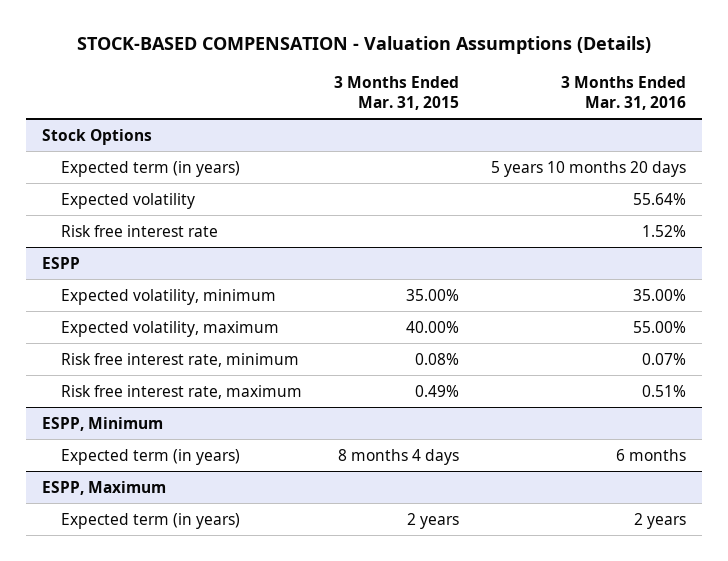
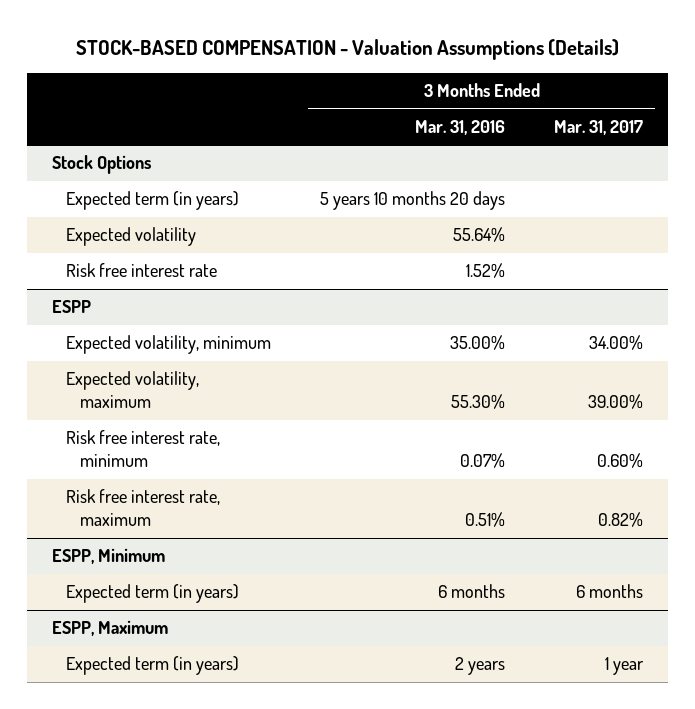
- | 3 Months Ended Mar. 31, 2015 | 3 Months Ended Mar. 31, 2016
+ | 3 Months Ended Mar. 31, 2016 | 3 Months Ended Mar. 31, 2017
@ ESPP
- Expected volatility, maximum | 40.00% | 55.00%
+ Expected volatility, maximum | 55.30% | 39.00%

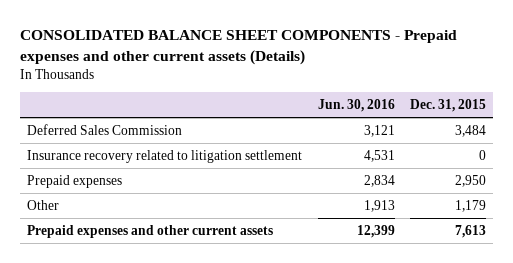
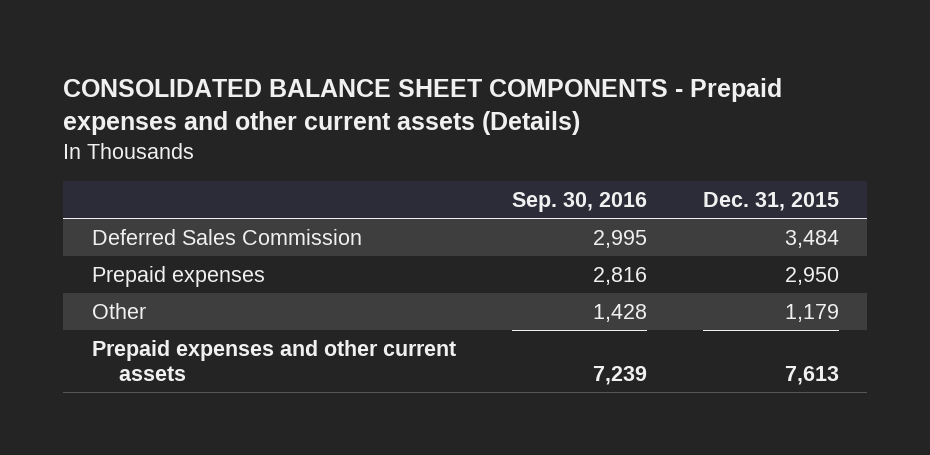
- | Jun. 30, 2016 | Dec. 31, 2015
+ | Sep. 30, 2016 | Dec. 31, 2015
- Insurance recovery related to litigation settlement | 4,531 | 0

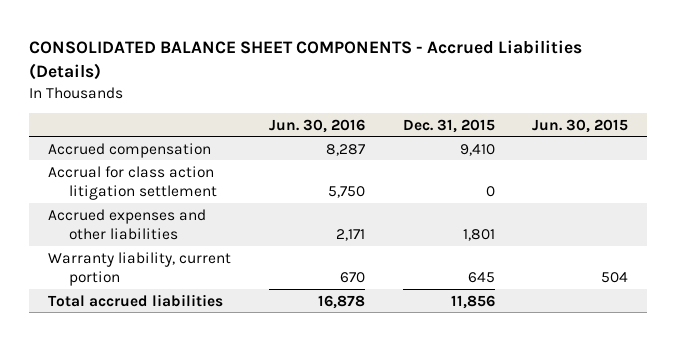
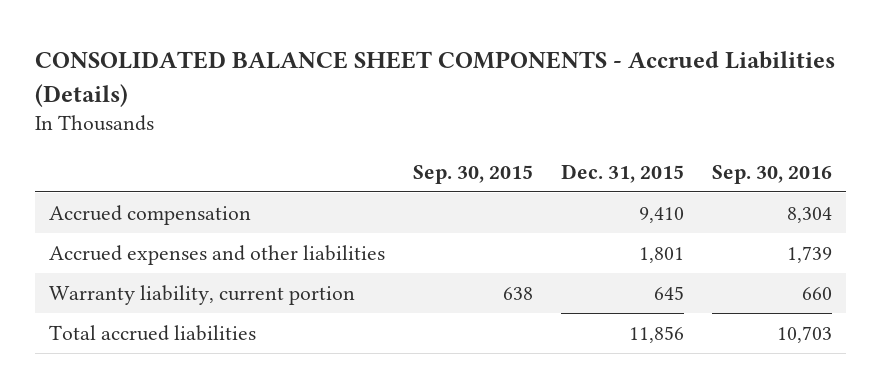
- | Jun. 30, 2016 | Dec. 31, 2015 | Jun. 30, 2015
+ | Sep. 30, 2015 | Dec. 31, 2015 | Sep. 30, 2016
- Accrual for class action litigation settlement | 5,750 | 0 |

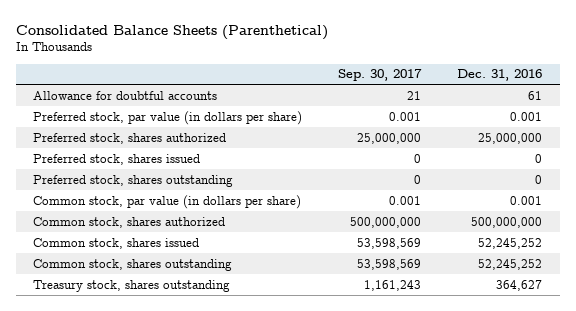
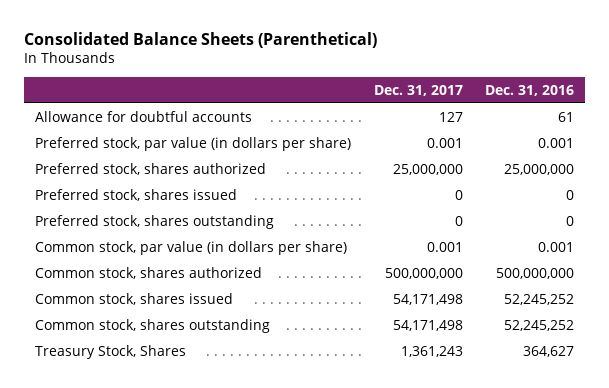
- | Sep. 30, 2017 | Dec. 31, 2016
+ | Dec. 31, 2017 | Dec. 31, 2016
- Treasury stock, shares outstanding | 1,161,243 | 364,627
+ Treasury Stock, Shares | 1,361,243 | 364,627

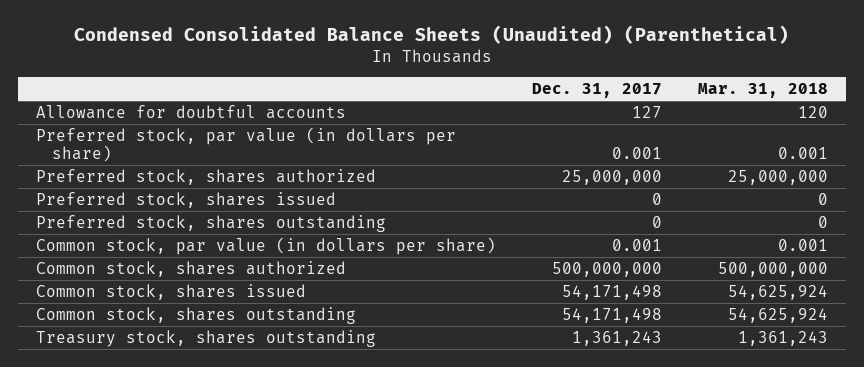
- Consolidated Balance Sheets (Parenthetical)
+ Condensed Consolidated Balance Sheets (Unaudited) (Parenthetical)
- | Dec. 31, 2017 | Dec. 31, 2016
+ | Dec. 31, 2017 | Mar. 31, 2018
- Treasury Stock, Shares | 1,361,243 | 364,627
+ Treasury stock, shares outstanding | 1,361,243 | 1,361,243

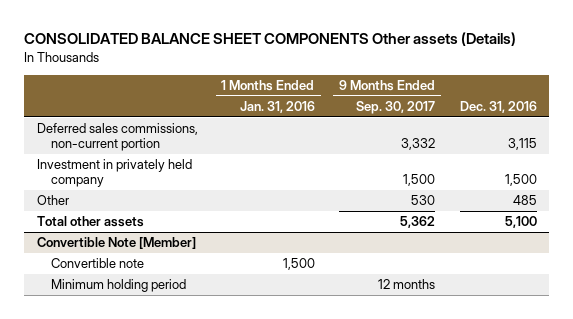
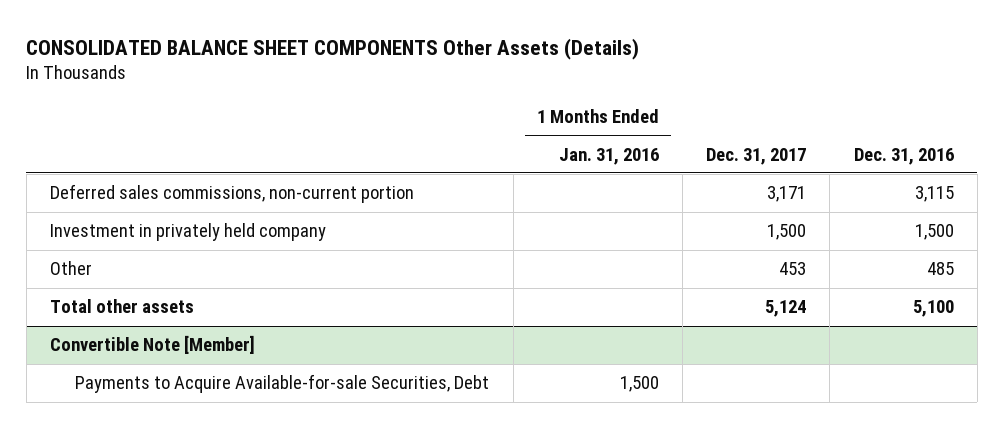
- CONSOLIDATED BALANCE SHEET COMPONENTS Other assets (Details)
+ CONSOLIDATED BALANCE SHEET COMPONENTS Other Assets (Details)
- | 1 Months Ended Jan. 31, 2016 | 9 Months Ended Sep. 30, 2017 | Dec. 31, 2016
+ | 1 Months Ended Jan. 31, 2016 | Dec. 31, 2017 | Dec. 31, 2016
@ Convertible Note [Member]
- Convertible note | 1,500 | |
- Minimum holding period | | 12 months |
+ Payments to Acquire Available-for-sale Securities, Debt | 1,500 | |

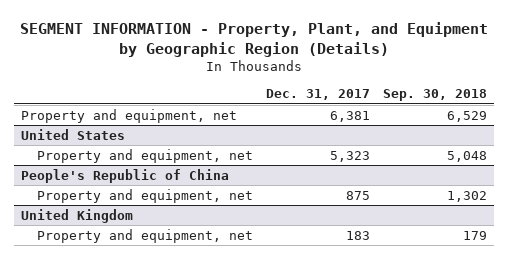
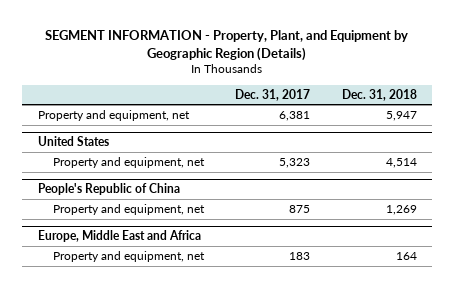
- | Dec. 31, 2017 | Sep. 30, 2018
+ | Dec. 31, 2017 | Dec. 31, 2018
- United Kingdom
+ Europe, Middle East and Africa

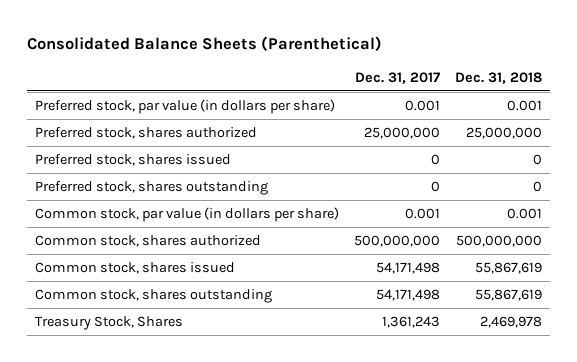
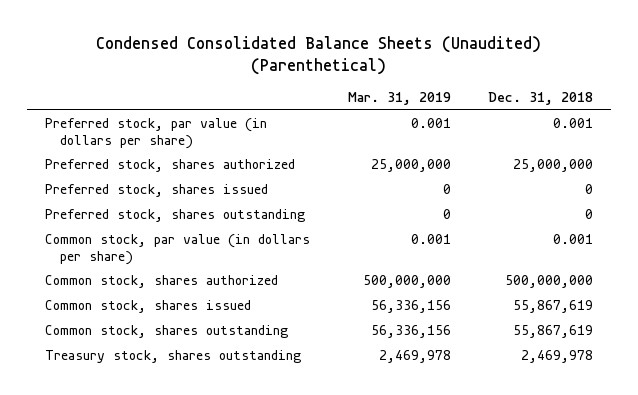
- Consolidated Balance Sheets (Parenthetical)
+ Condensed Consolidated Balance Sheets (Unaudited) (Parenthetical)
- | Dec. 31, 2017 | Dec. 31, 2018
+ | Mar. 31, 2019 | Dec. 31, 2018
- Treasury Stock, Shares | 1,361,243 | 2,469,978
+ Treasury stock, shares outstanding | 2,469,978 | 2,469,978

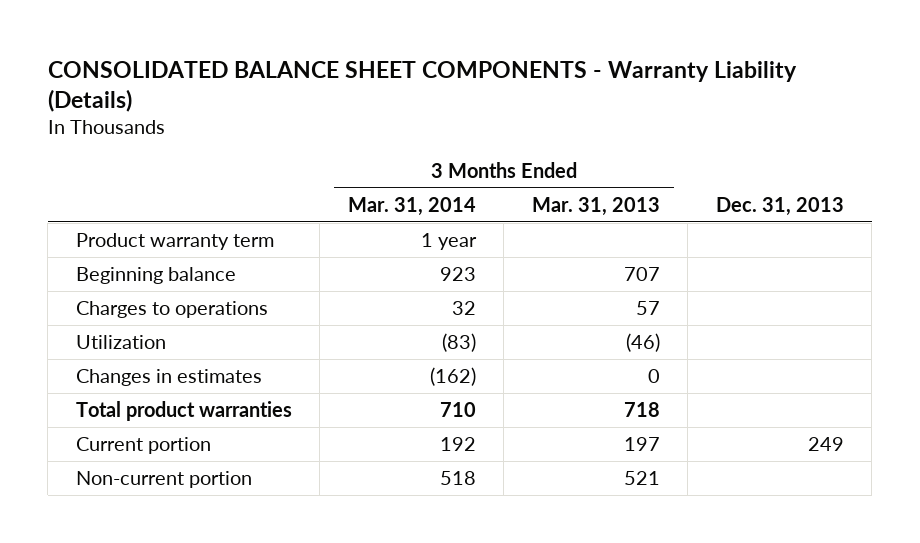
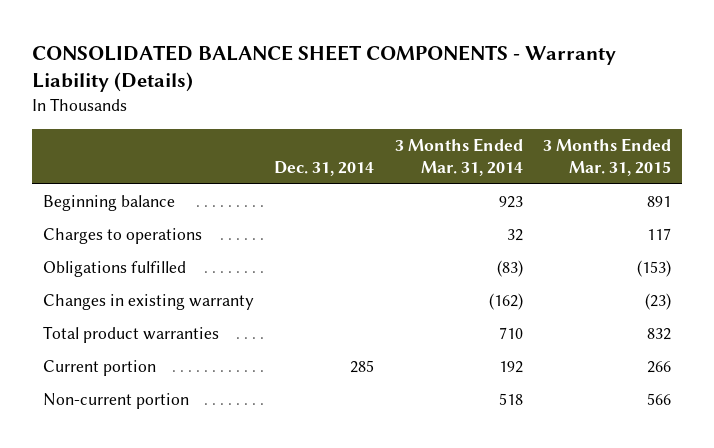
- | 3 Months Ended Mar. 31, 2014 | 3 Months Ended Mar. 31, 2013 | Dec. 31, 2013
+ | Dec. 31, 2014 | 3 Months Ended Mar. 31, 2014 | 3 Months Ended Mar. 31, 2015
- Product warranty term | 1 year | |
- Utilization | (83) | (46) |
- Changes in estimates | (162) | 0 |
+ Obligations fulfilled | | (83) | (153)
+ Changes in existing warranty | | (162) | (23)

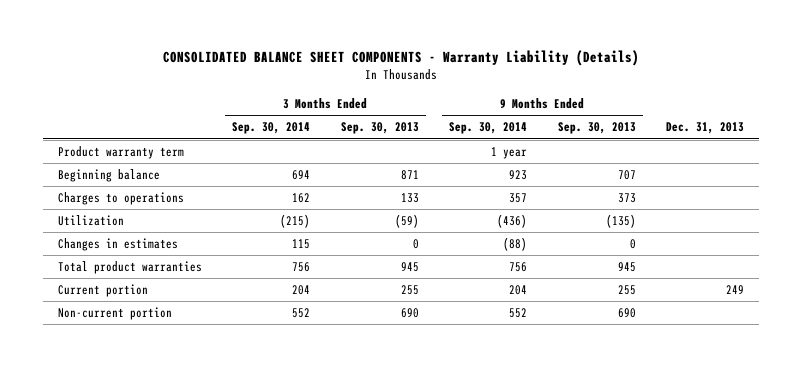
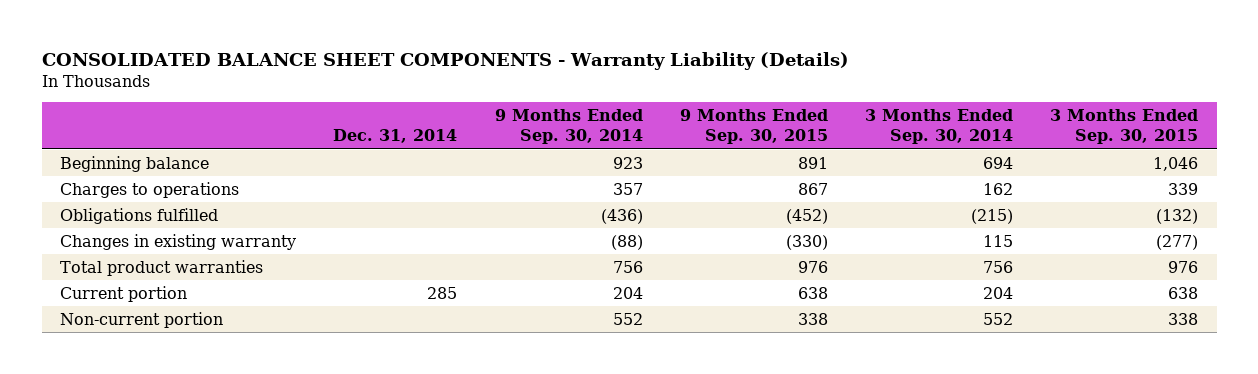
- | 3 Months Ended Sep. 30, 2014 | 3 Months Ended Sep. 30, 2013 | 9 Months Ended Sep. 30, 2014 | 9 Months Ended Sep. 30, 2013 | Dec. 31, 2013
+ | Dec. 31, 2014 | 9 Months Ended Sep. 30, 2014 | 9 Months Ended Sep. 30, 2015 | 3 Months Ended Sep. 30, 2014 | 3 Months Ended Sep. 30, 2015
- Product warranty term | | | 1 year | |
- Utilization | (215) | (59) | (436) | (135) |
- Changes in estimates | 115 | 0 | (88) | 0 |
+ Obligations fulfilled | | (436) | (452) | (215) | (132)
+ Changes in existing warranty | | (88) | (330) | 115 | (277)

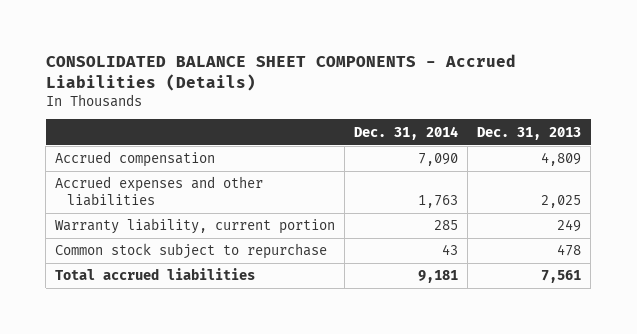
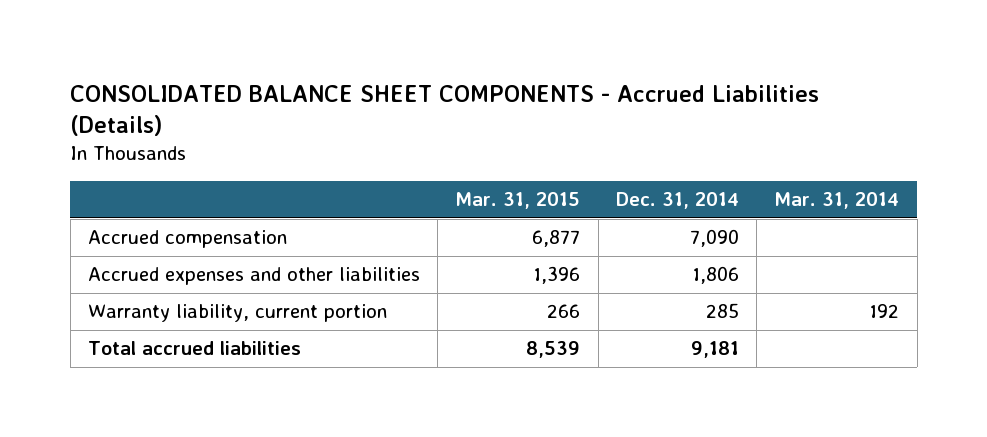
- | Dec. 31, 2014 | Dec. 31, 2013
+ | Mar. 31, 2015 | Dec. 31, 2014 | Mar. 31, 2014
- Accrued expenses and other liabilities | 1,763 | 2,025
+ Accrued expenses and other liabilities | 1,396 | 1,806 |
- Common stock subject to repurchase | 43 | 478

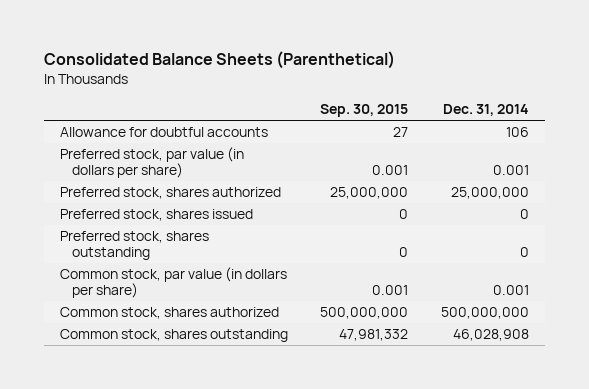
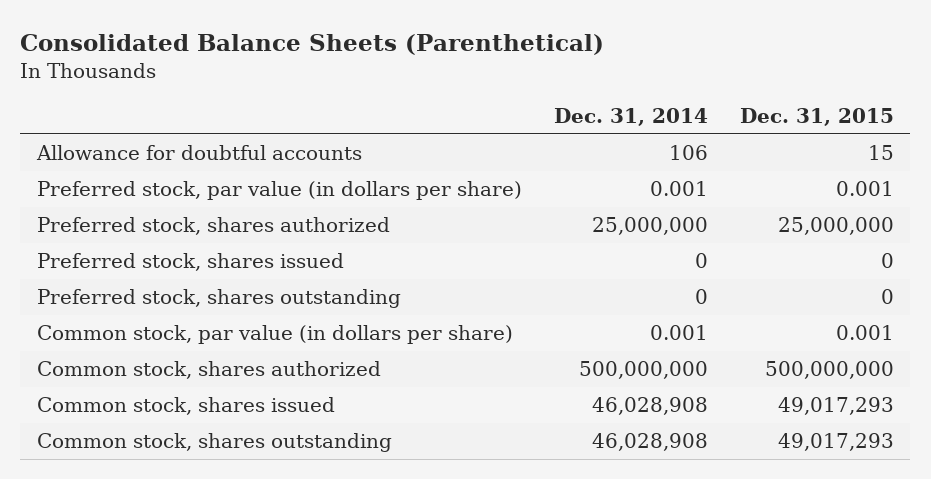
- | Sep. 30, 2015 | Dec. 31, 2014
+ | Dec. 31, 2014 | Dec. 31, 2015
+ Common stock, shares issued | 46,028,908 | 49,017,293

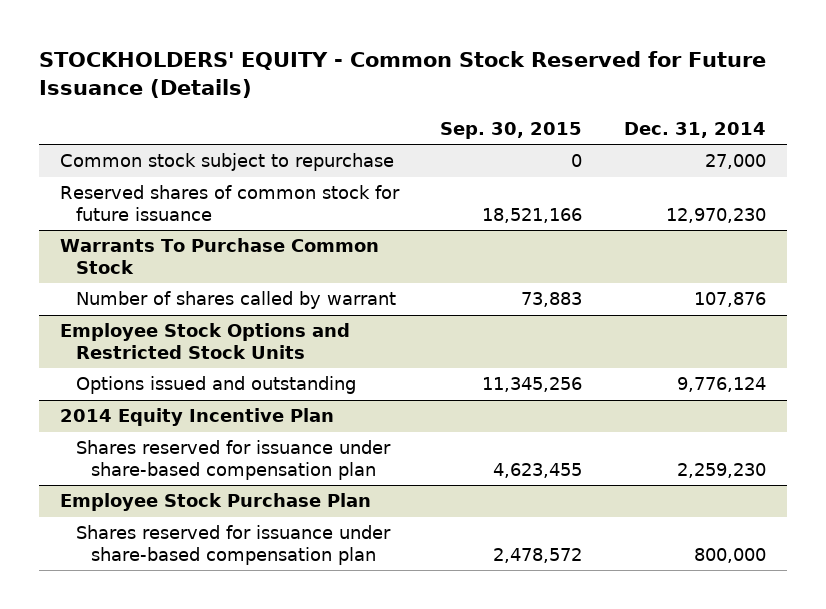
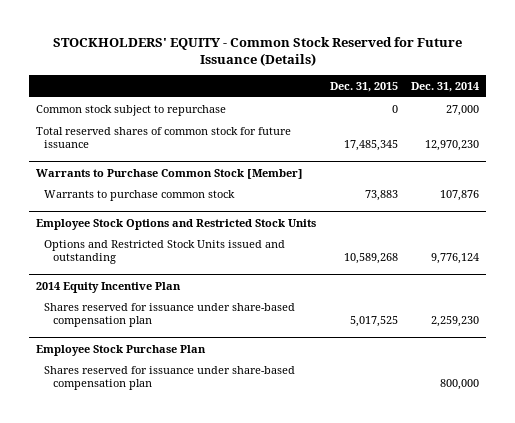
- | Sep. 30, 2015 | Dec. 31, 2014
+ | Dec. 31, 2015 | Dec. 31, 2014
- Reserved shares of common stock for future issuance | 18,521,166 | 12,970,230
- Warrants To Purchase Common Stock
- Number of shares called by warrant | 73,883 | 107,876
+ Total reserved shares of common stock for future issuance | 17,485,345 | 12,970,230
+ Warrants to Purchase Common Stock [Member]
+ Warrants to purchase common stock | 73,883 | 107,876
@ Employee Stock Options and Restricted Stock Units
- Options issued and outstanding | 11,345,256 | 9,776,124
+ Options and Restricted Stock Units issued and outstanding | 10,589,268 | 9,776,124

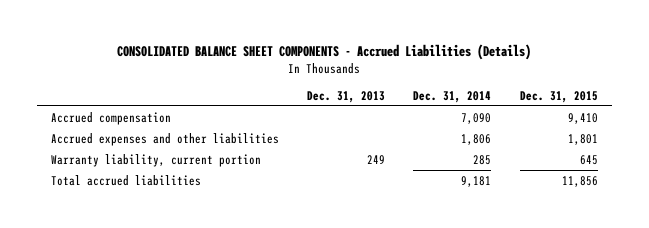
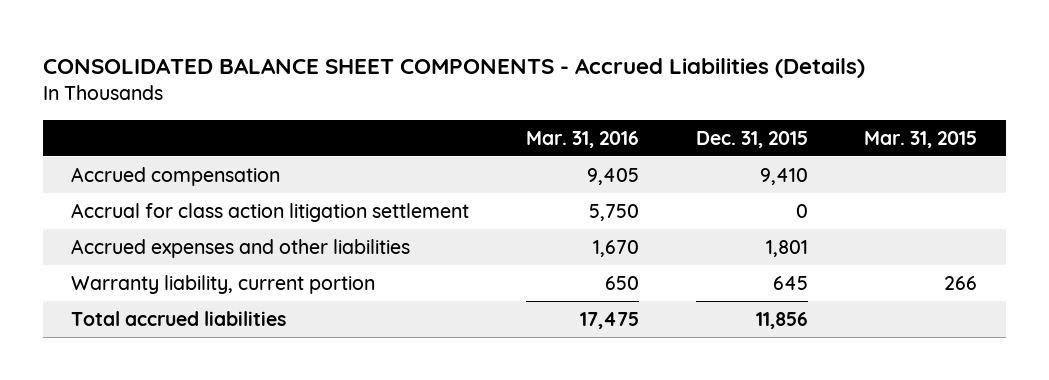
- | Dec. 31, 2013 | Dec. 31, 2014 | Dec. 31, 2015
+ | Mar. 31, 2016 | Dec. 31, 2015 | Mar. 31, 2015
+ Accrual for class action litigation settlement | 5,750 | 0 |

